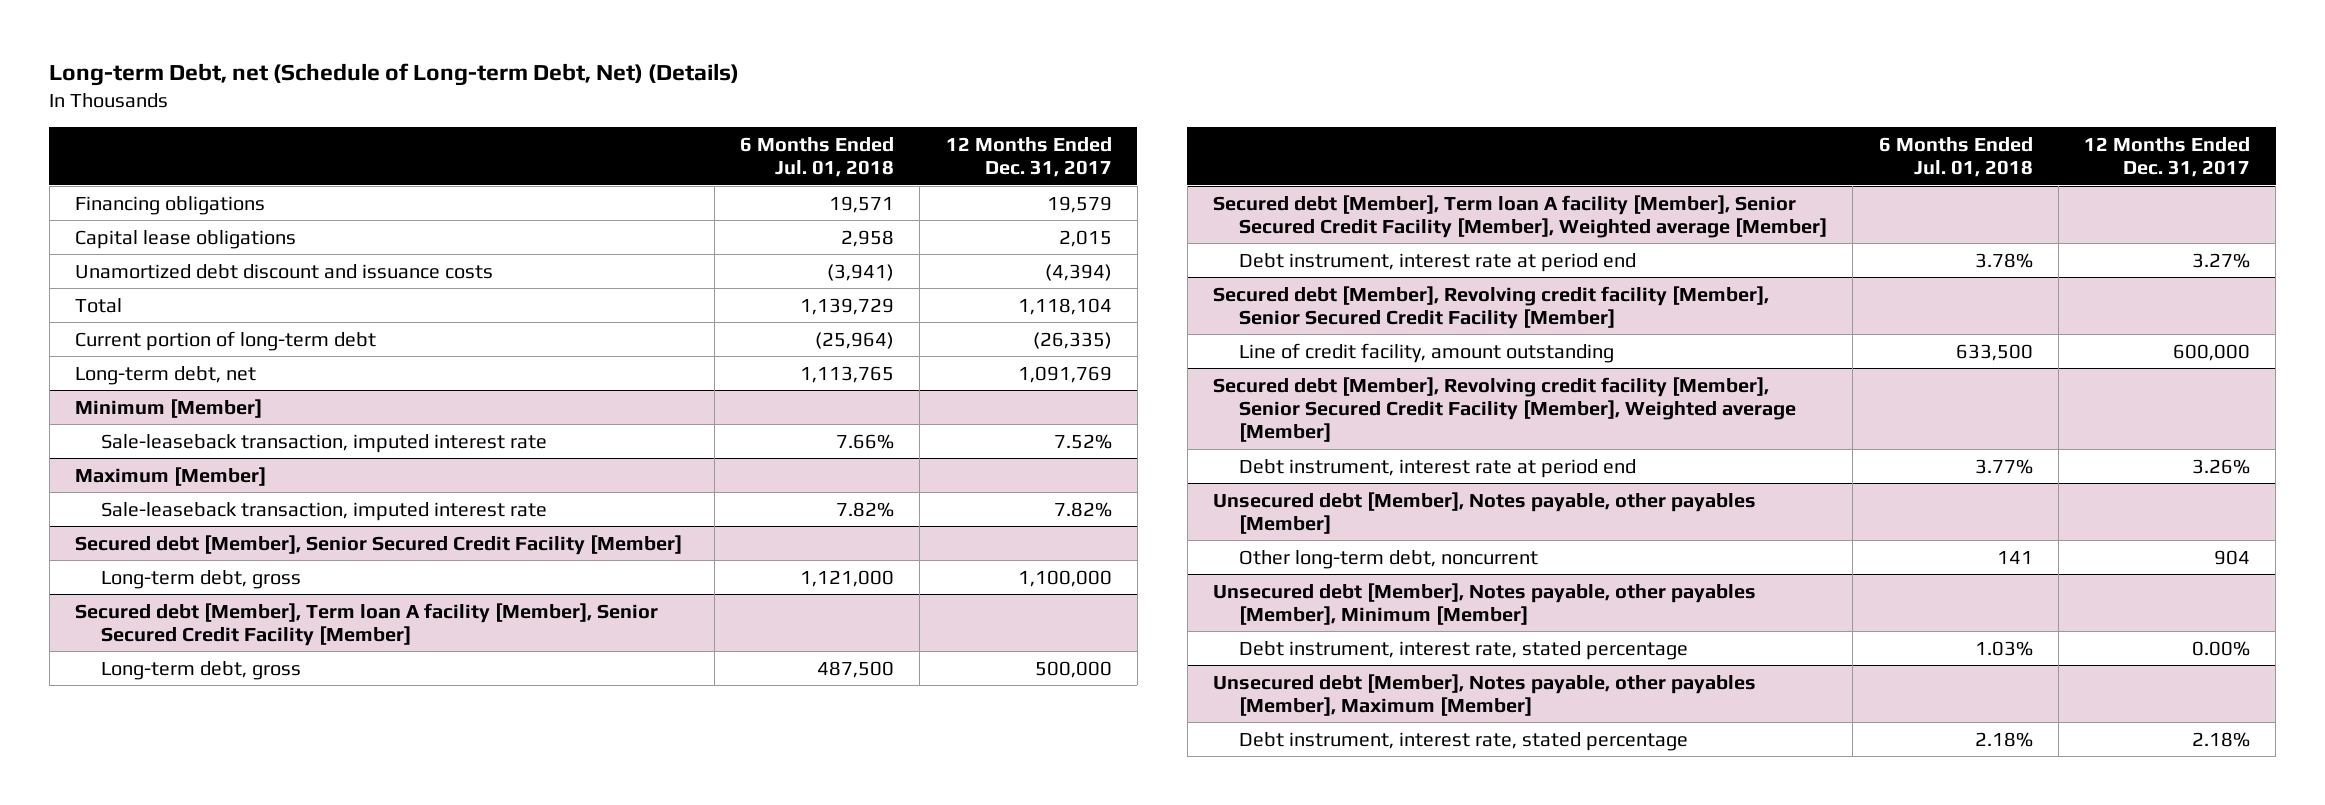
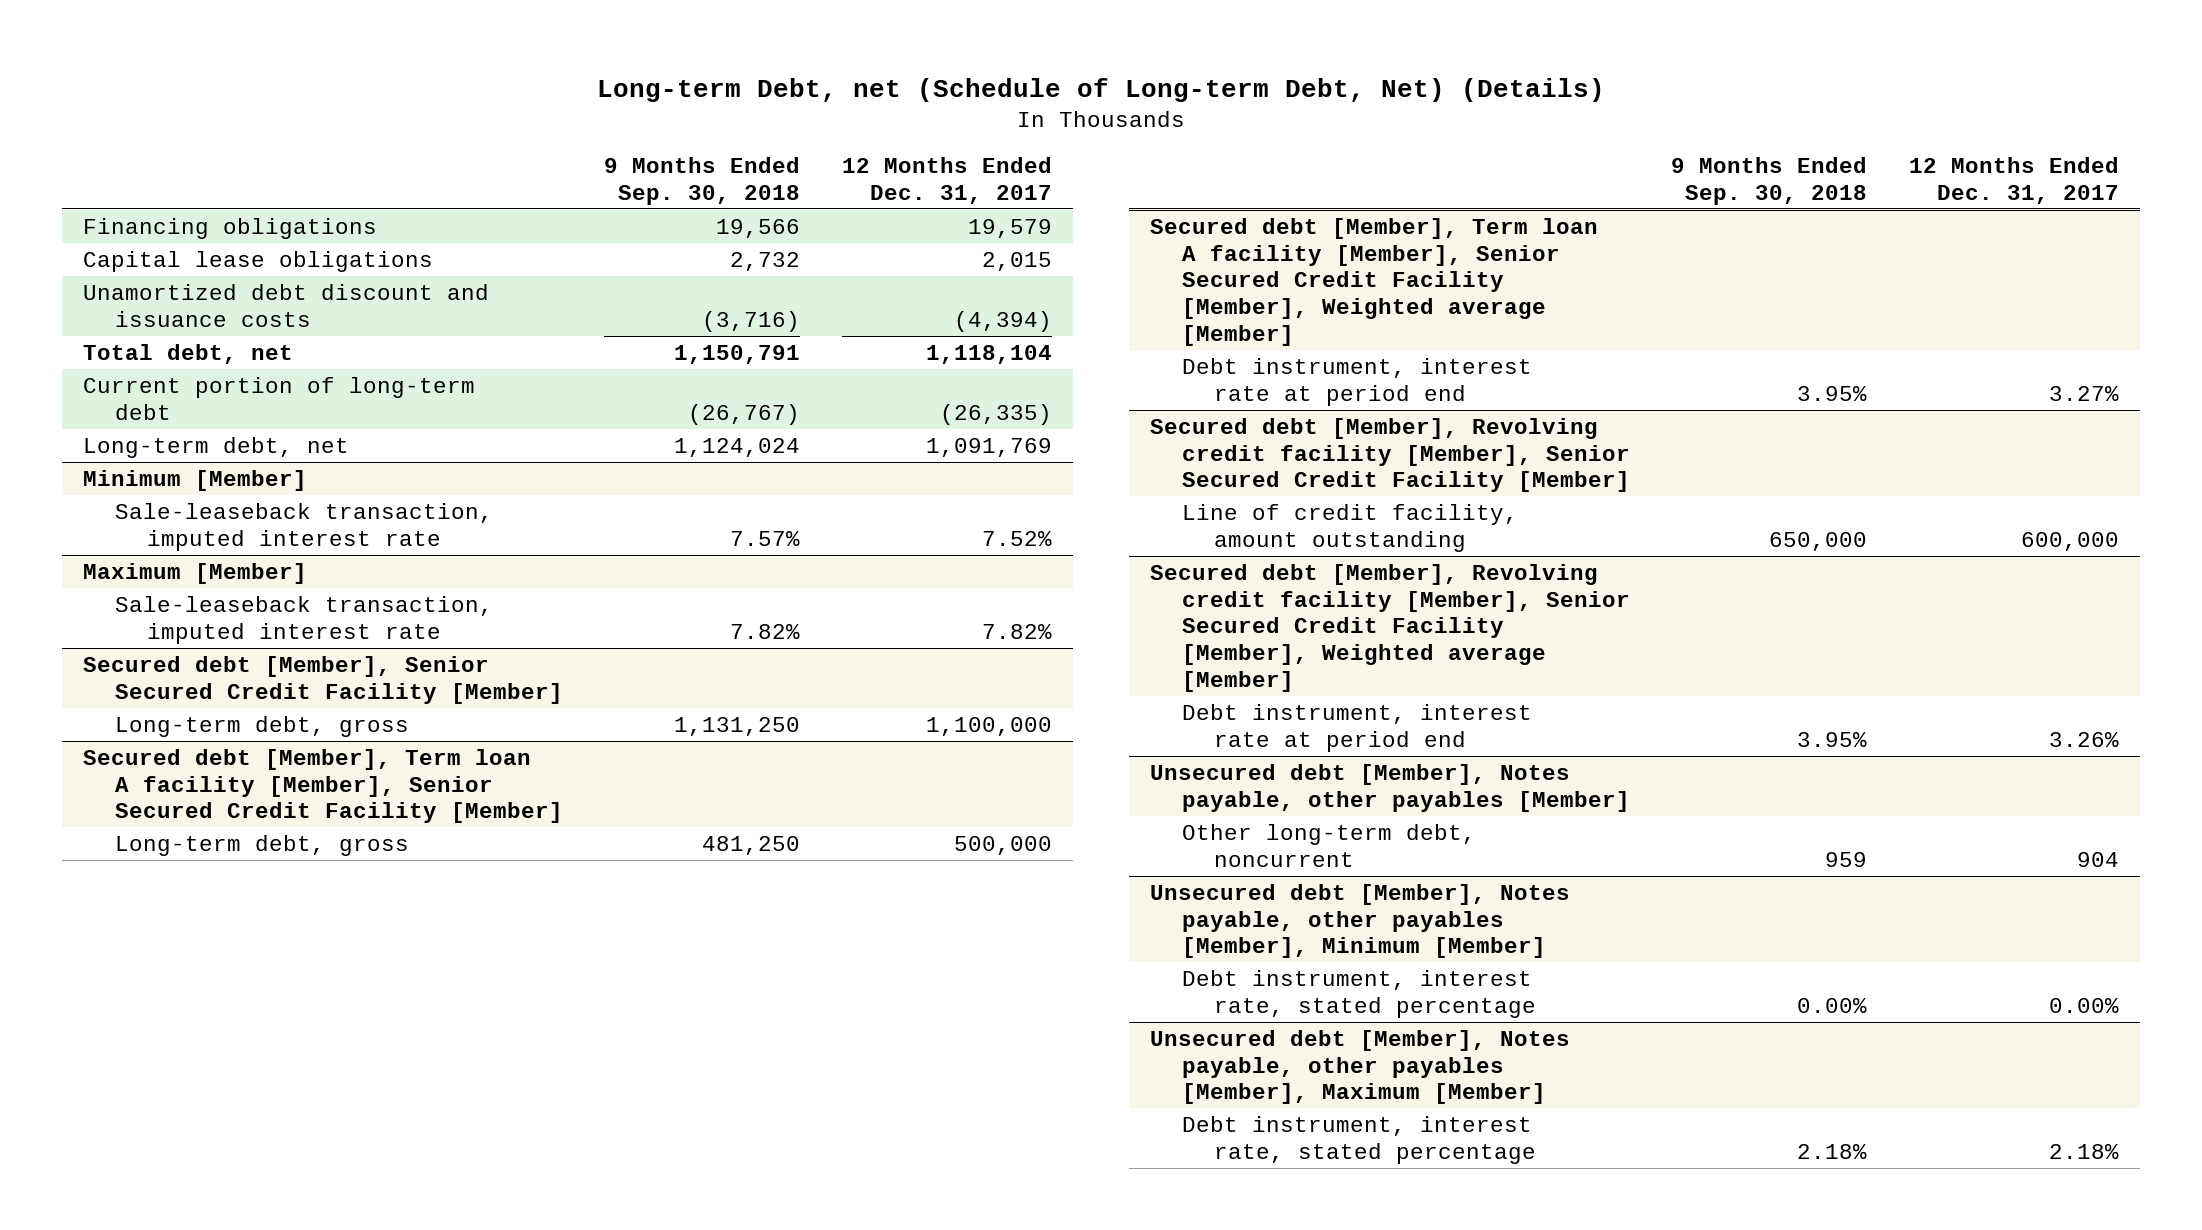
- | 6 Months Ended Jul. 01, 2018 | 12 Months Ended Dec. 31, 2017
+ | 9 Months Ended Sep. 30, 2018 | 12 Months Ended Dec. 31, 2017
- Total | 1,139,729 | 1,118,104
+ Total debt, net | 1,150,791 | 1,118,104

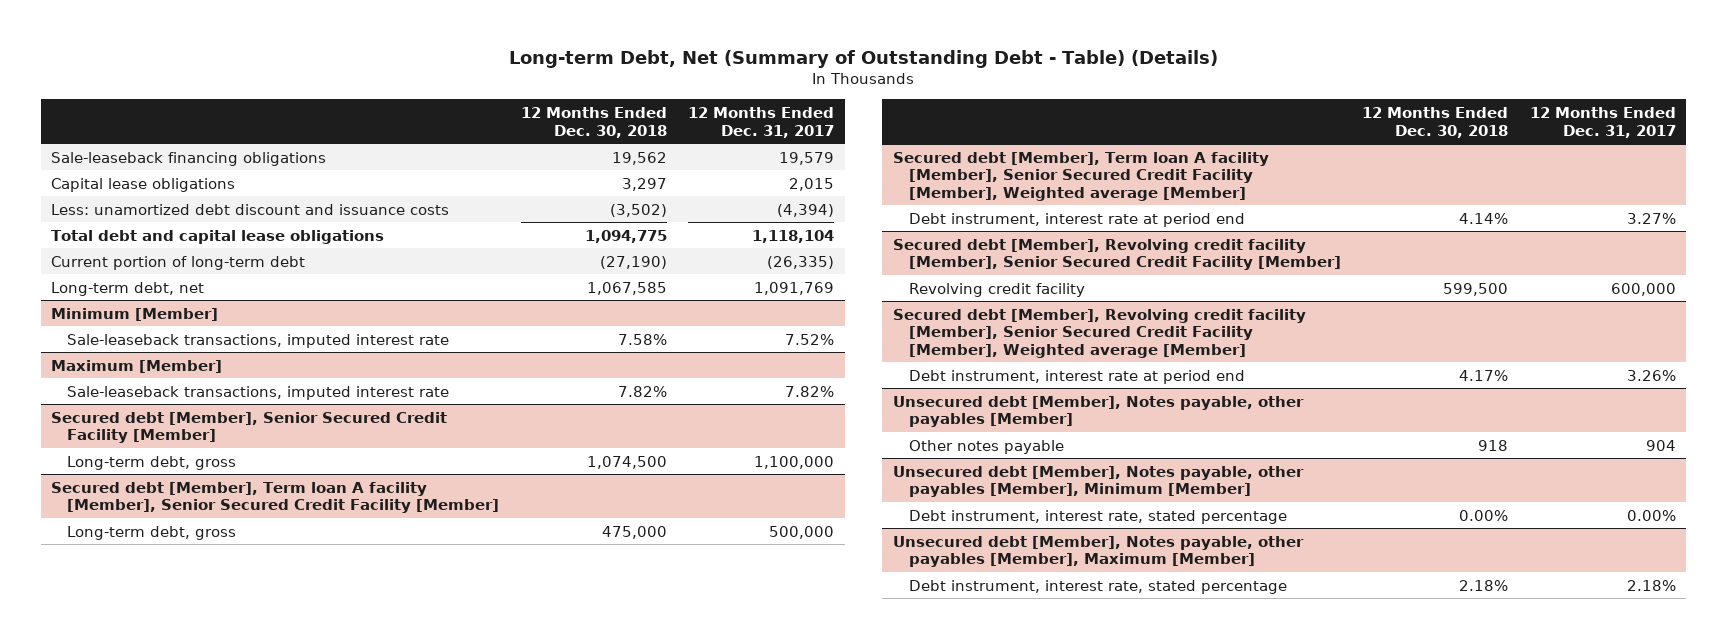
- Long-term Debt, net (Schedule of Long-term Debt, Net) (Details)
+ Long-term Debt, Net (Summary of Outstanding Debt - Table) (Details)
- | 9 Months Ended Sep. 30, 2018 | 12 Months Ended Dec. 31, 2017
+ | 12 Months Ended Dec. 30, 2018 | 12 Months Ended Dec. 31, 2017
- Financing obligations | 19,566 | 19,579
+ Sale-leaseback financing obligations | 19,562 | 19,579
- Unamortized debt discount and issuance costs | (3,716) | (4,394)
- Total debt, net | 1,150,791 | 1,118,104
+ Less: unamortized debt discount and issuance costs | (3,502) | (4,394)
+ Total debt and capital lease obligations | 1,094,775 | 1,118,104
@ Minimum [Member]
- Sale-leaseback transaction, imputed interest rate | 7.57% | 7.52%
+ Sale-leaseback transactions, imputed interest rate | 7.58% | 7.52%
@ Maximum [Member]
- Sale-leaseback transaction, imputed interest rate | 7.82% | 7.82%
+ Sale-leaseback transactions, imputed interest rate | 7.82% | 7.82%
@ Secured debt [Member], Revolving credit facility [Member], Senior Secured Credit Facility [Member]
- Line of credit facility, amount outstanding | 650,000 | 600,000
+ Revolving credit facility | 599,500 | 600,000
@ Unsecured debt [Member], Notes payable, other payables [Member]
- Other long-term debt, noncurrent | 959 | 904
+ Other notes payable | 918 | 904

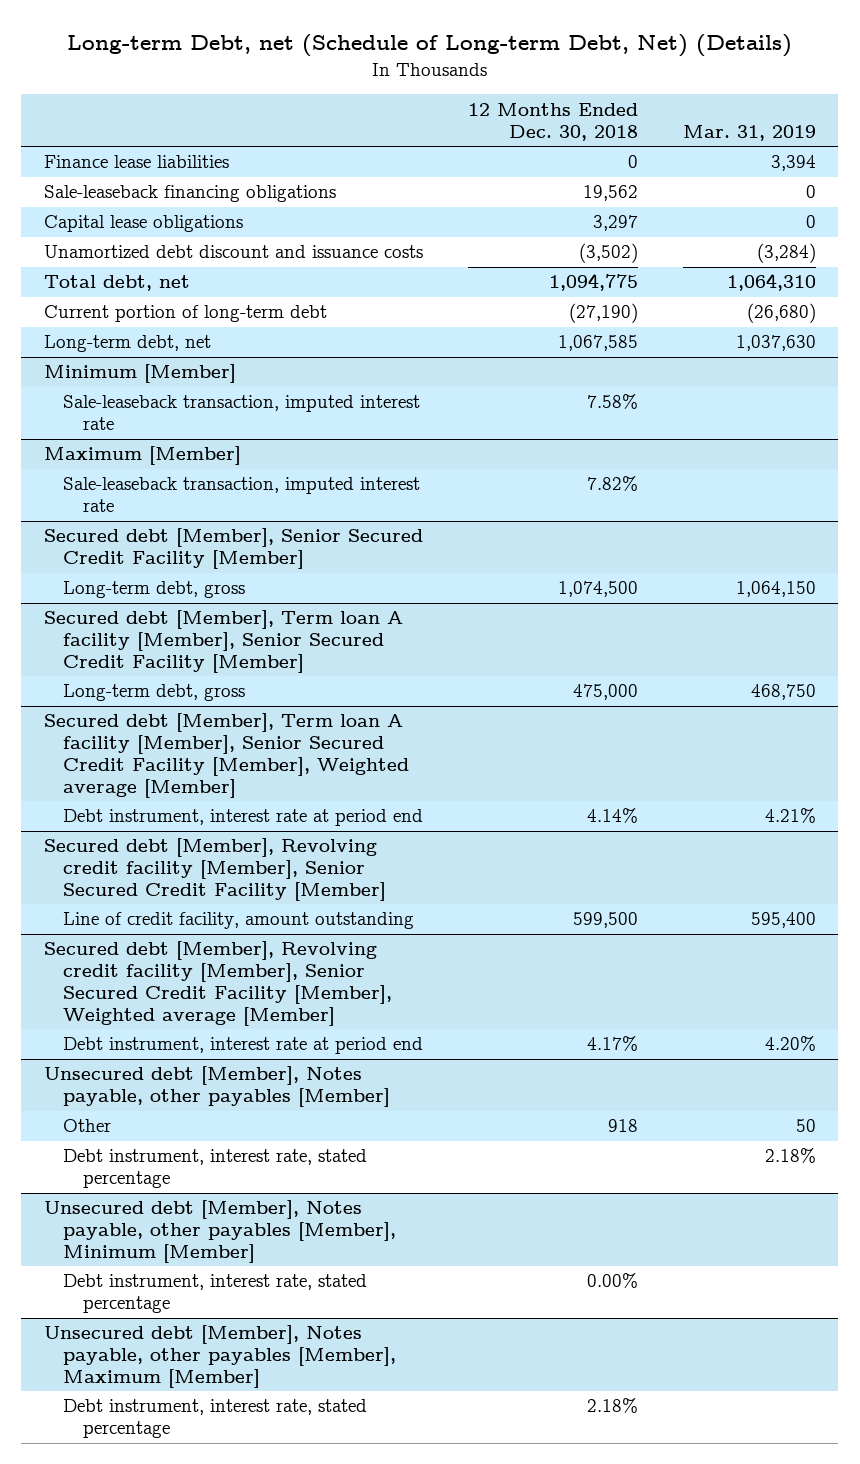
- Long-term Debt, Net (Summary of Outstanding Debt - Table) (Details)
+ Long-term Debt, net (Schedule of Long-term Debt, Net) (Details)
- | 12 Months Ended Dec. 30, 2018 | 12 Months Ended Dec. 31, 2017
+ | 12 Months Ended Dec. 30, 2018 | Mar. 31, 2019
+ Finance lease liabilities | 0 | 3,394
- Less: unamortized debt discount and issuance costs | (3,502) | (4,394)
- Total debt and capital lease obligations | 1,094,775 | 1,118,104
+ Unamortized debt discount and issuance costs | (3,502) | (3,284)
+ Total debt, net | 1,094,775 | 1,064,310
@ Minimum [Member]
- Sale-leaseback transactions, imputed interest rate | 7.58% | 7.52%
+ Sale-leaseback transaction, imputed interest rate | 7.58% |
@ Maximum [Member]
- Sale-leaseback transactions, imputed interest rate | 7.82% | 7.82%
+ Sale-leaseback transaction, imputed interest rate | 7.82% |
@ Secured debt [Member], Revolving credit facility [Member], Senior Secured Credit Facility [Member]
- Revolving credit facility | 599,500 | 600,000
+ Line of credit facility, amount outstanding | 599,500 | 595,400
@ Unsecured debt [Member], Notes payable, other payables [Member]
- Other notes payable | 918 | 904
+ Other | 918 | 50
+ Debt instrument, interest rate, stated percentage | | 2.18%

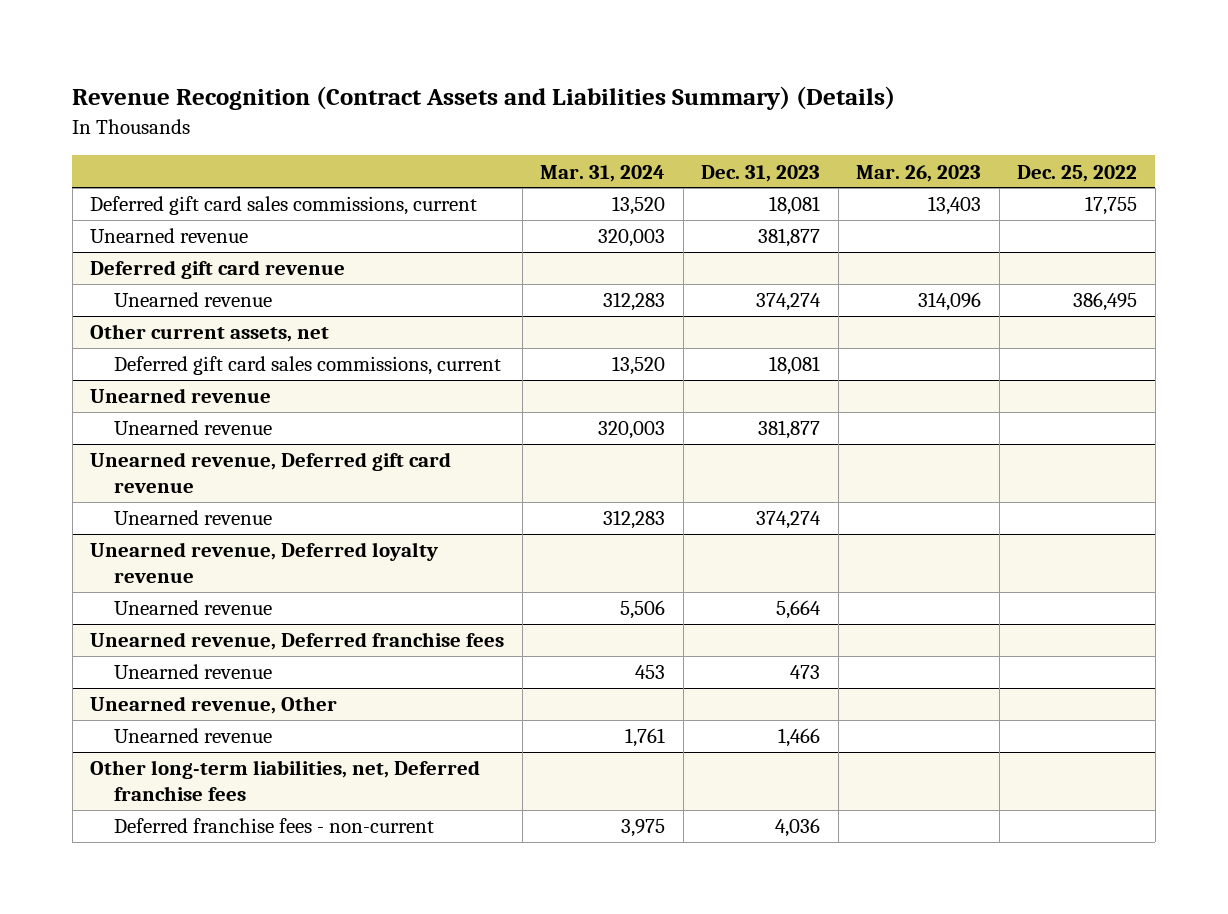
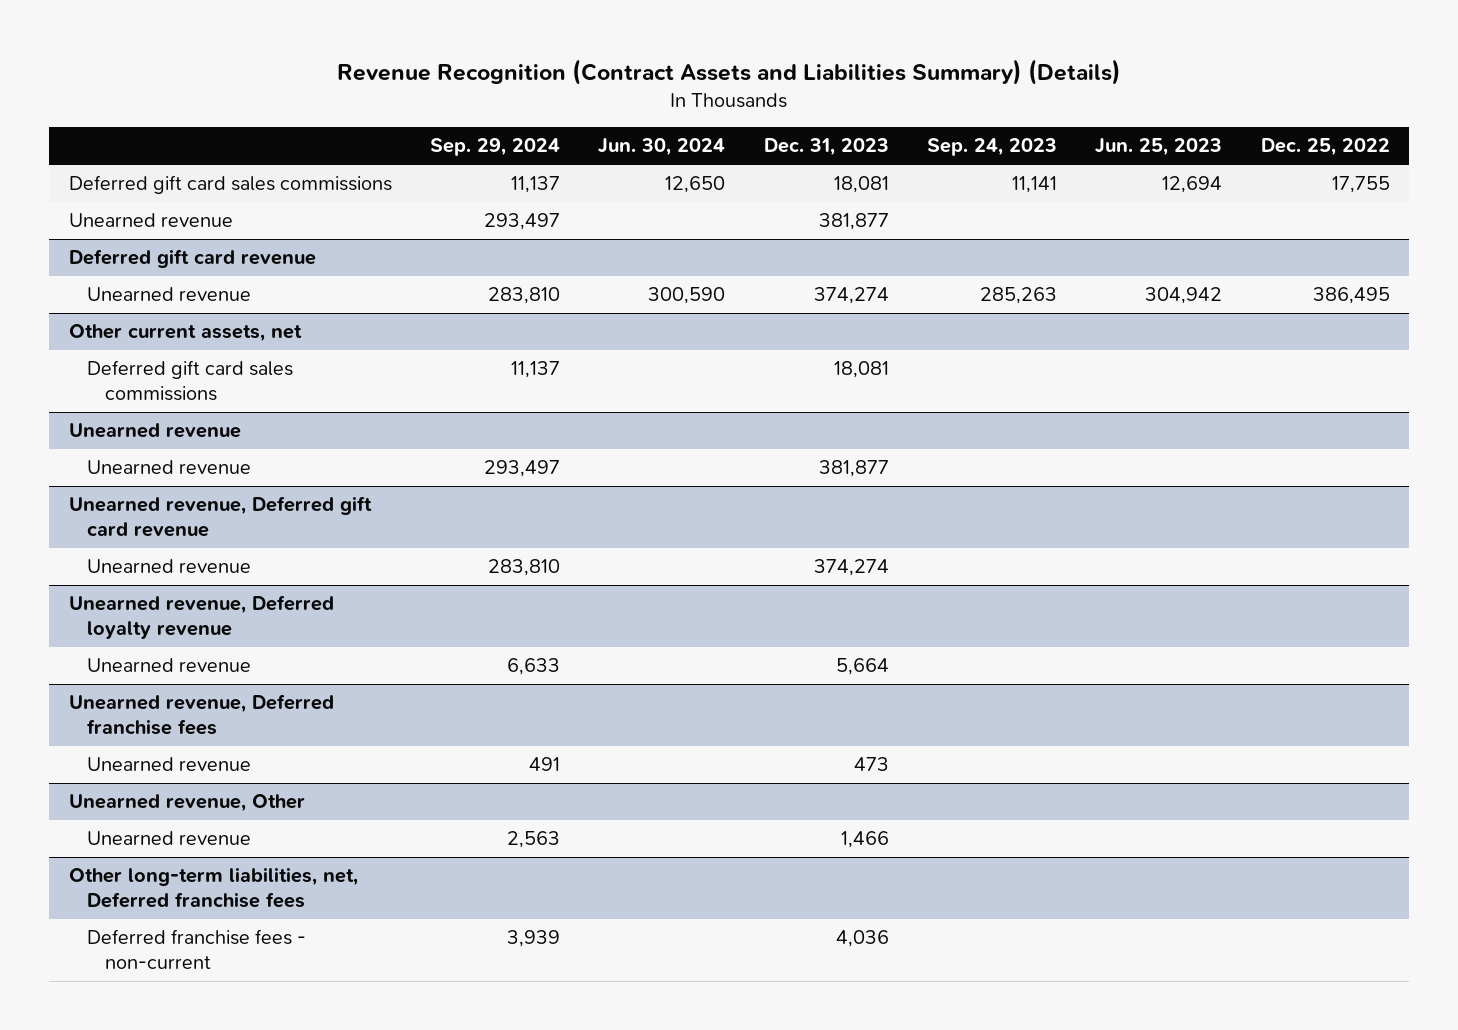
- | Mar. 31, 2024 | Dec. 31, 2023 | Mar. 26, 2023 | Dec. 25, 2022
+ | Sep. 29, 2024 | Jun. 30, 2024 | Dec. 31, 2023 | Sep. 24, 2023 | Jun. 25, 2023 | Dec. 25, 2022
- Deferred gift card sales commissions, current | 13,520 | 18,081 | 13,403 | 17,755
+ Deferred gift card sales commissions | 11,137 | 12,650 | 18,081 | 11,141 | 12,694 | 17,755
@ Other current assets, net
- Deferred gift card sales commissions, current | 13,520 | 18,081 | |
+ Deferred gift card sales commissions | 11,137 | | 18,081 | | |

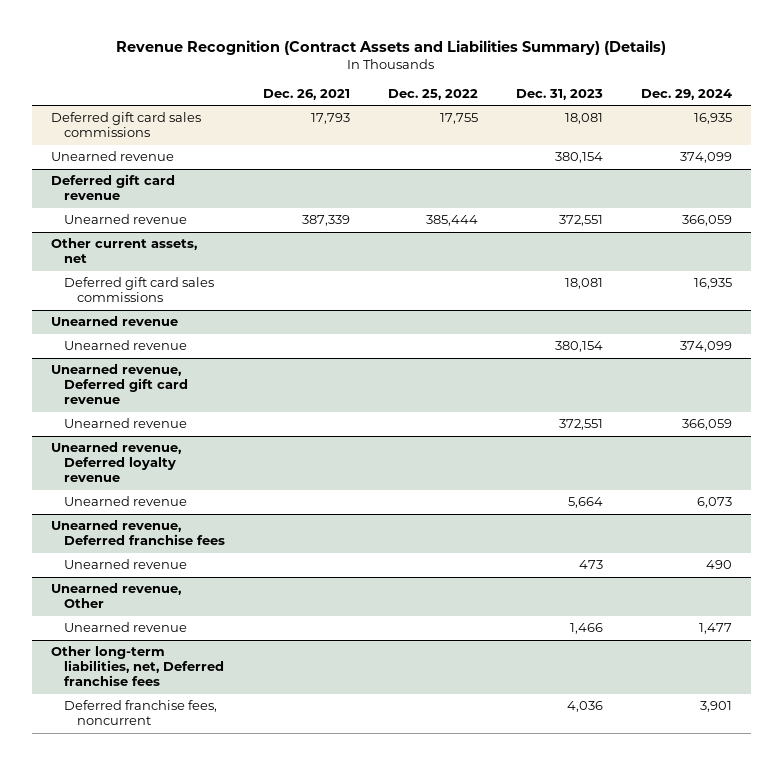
- | Sep. 29, 2024 | Jun. 30, 2024 | Dec. 31, 2023 | Sep. 24, 2023 | Jun. 25, 2023 | Dec. 25, 2022
+ | Dec. 26, 2021 | Dec. 25, 2022 | Dec. 31, 2023 | Dec. 29, 2024
- Unearned revenue | 293,497 | | 381,877 | | |
+ Unearned revenue | | | 380,154 | 374,099
@ Deferred gift card revenue
- Unearned revenue | 283,810 | 300,590 | 374,274 | 285,263 | 304,942 | 386,495
+ Unearned revenue | 387,339 | 385,444 | 372,551 | 366,059
@ Unearned revenue
- Unearned revenue | 293,497 | | 381,877 | | |
+ Unearned revenue | | | 380,154 | 374,099
@ Unearned revenue, Deferred gift card revenue
- Unearned revenue | 283,810 | | 374,274 | | |
+ Unearned revenue | | | 372,551 | 366,059
@ Other long-term liabilities, net, Deferred franchise fees
- Deferred franchise fees - non-current | 3,939 | | 4,036 | | |
+ Deferred franchise fees, noncurrent | | | 4,036 | 3,901

